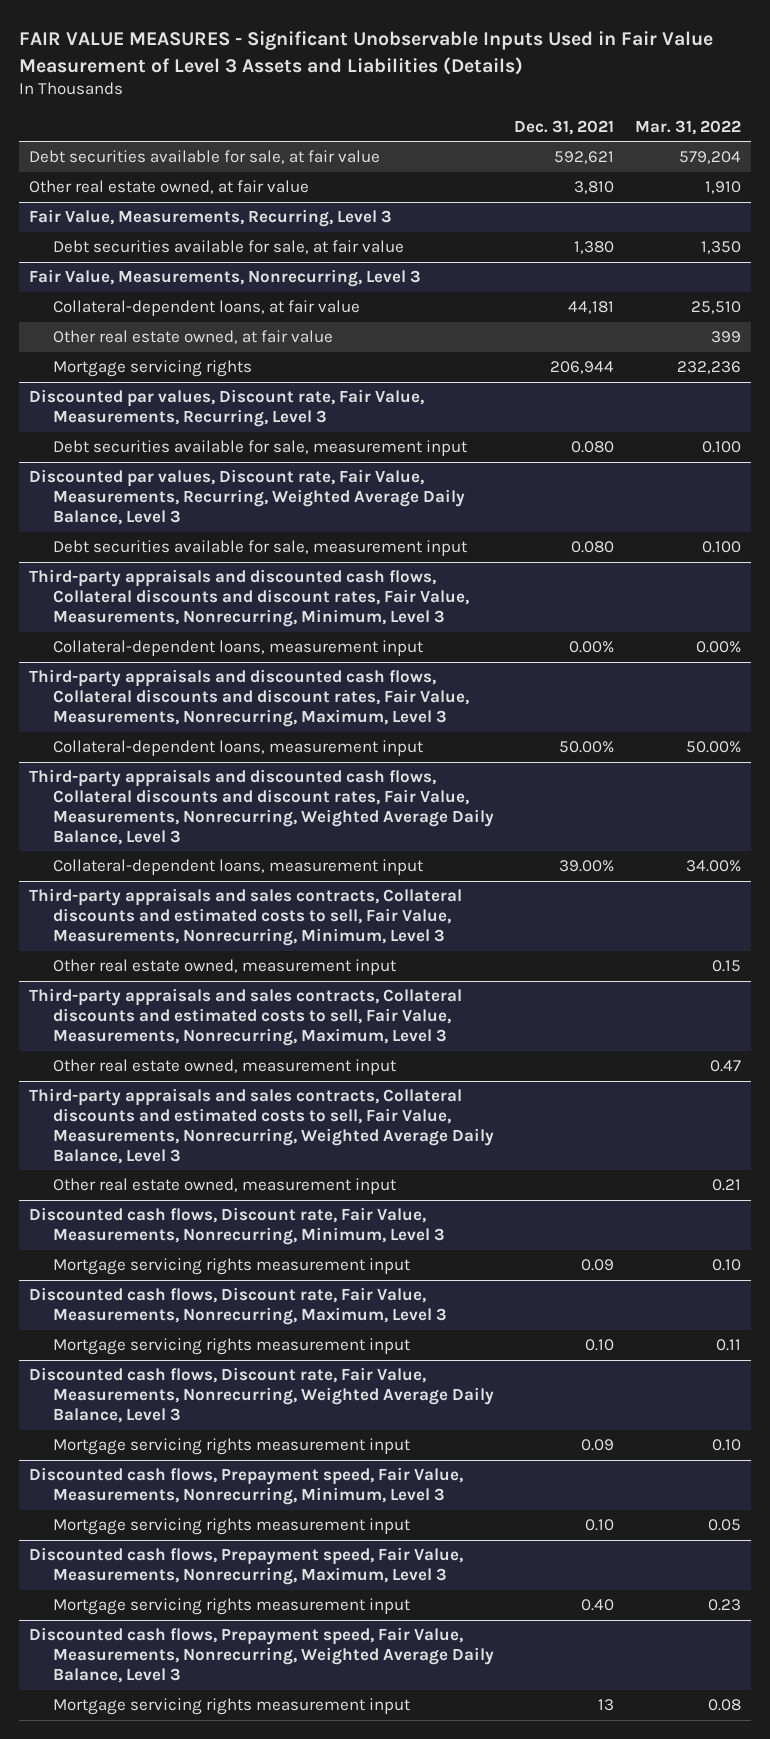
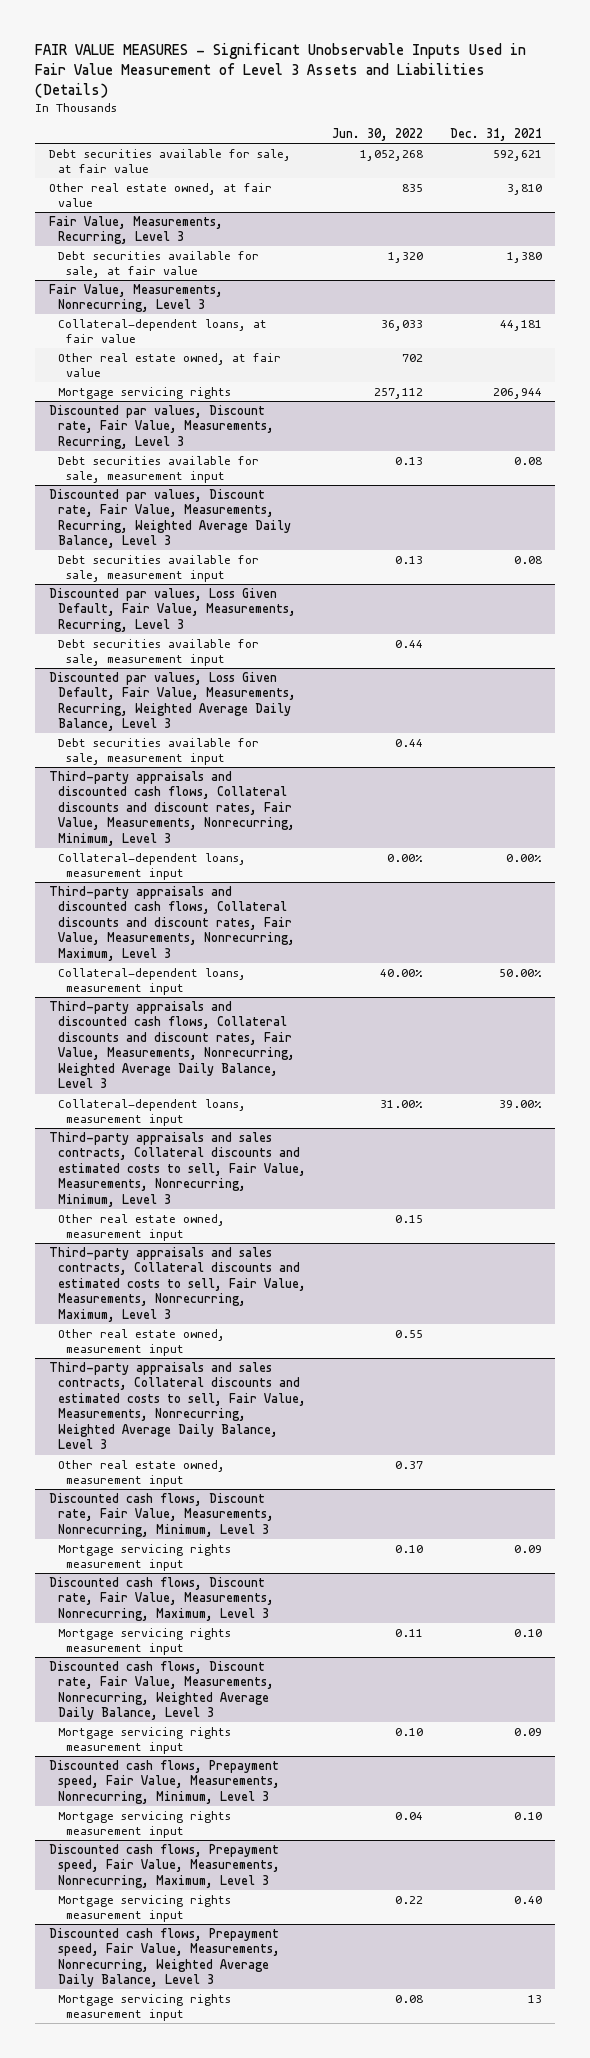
- | Dec. 31, 2021 | Mar. 31, 2022
+ | Jun. 30, 2022 | Dec. 31, 2021
@ Discounted par values, Discount rate, Fair Value, Measurements, Recurring, Level 3
- Debt securities available for sale, measurement input | 0.080 | 0.100
+ Debt securities available for sale, measurement input | 0.13 | 0.08
@ Discounted par values, Discount rate, Fair Value, Measurements, Recurring, Weighted Average Daily Balance, Level 3
- Debt securities available for sale, measurement input | 0.080 | 0.100
+ Debt securities available for sale, measurement input | 0.13 | 0.08
+ Discounted par values, Loss Given Default, Fair Value, Measurements, Recurring, Level 3
+ Debt securities available for sale, measurement input | 0.44 |
+ Discounted par values, Loss Given Default, Fair Value, Measurements, Recurring, Weighted Average Daily Balance, Level 3
+ Debt securities available for sale, measurement input | 0.44 |

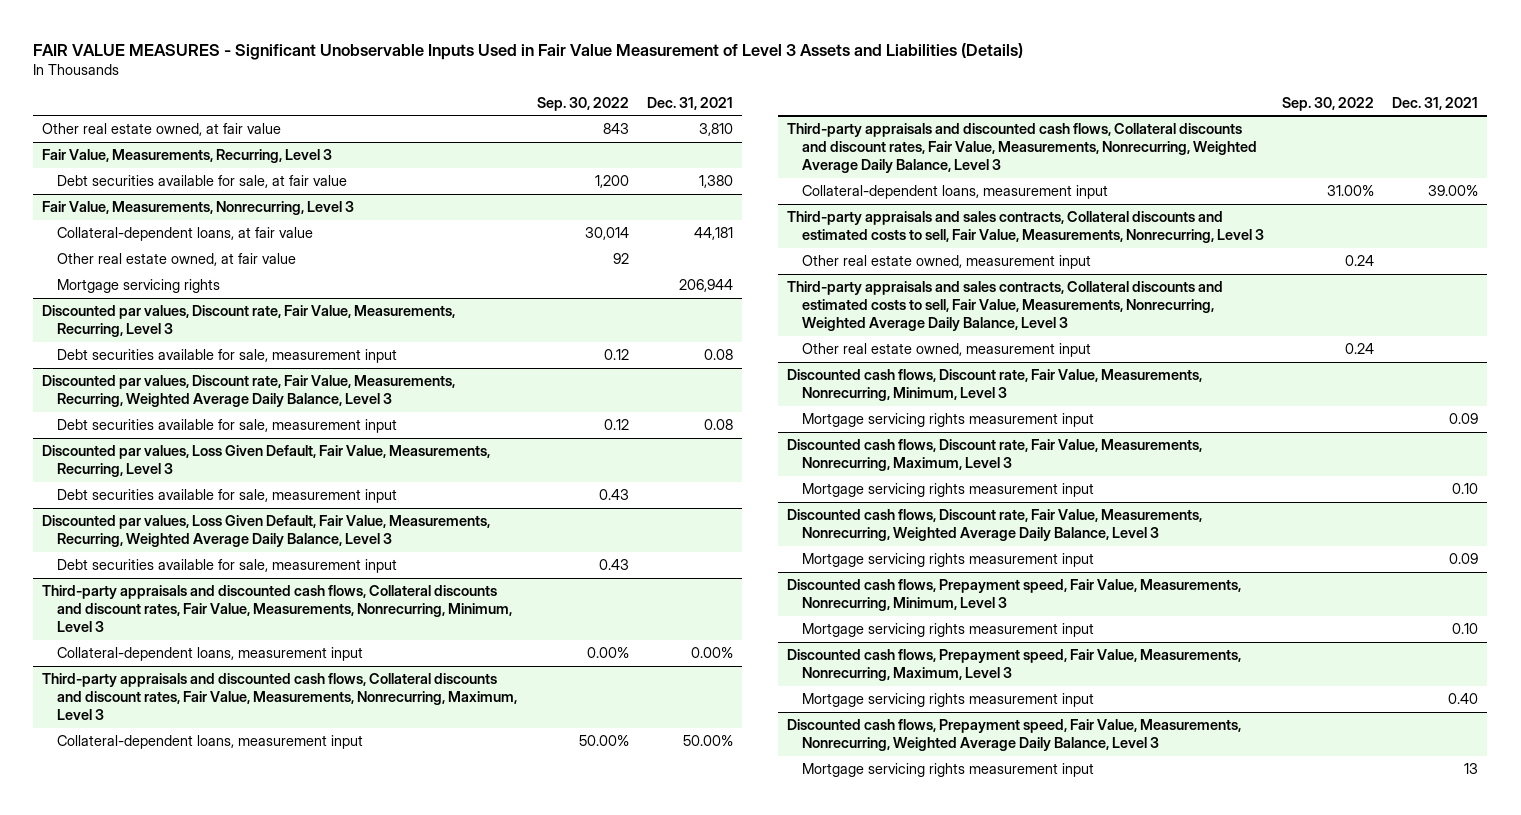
- | Jun. 30, 2022 | Dec. 31, 2021
+ | Sep. 30, 2022 | Dec. 31, 2021
- Debt securities available for sale, at fair value | 1,052,268 | 592,621
- Third-party appraisals and sales contracts, Collateral discounts and estimated costs to sell, Fair Value, Measurements, Nonrecurring, Minimum, Level 3
- Other real estate owned, measurement input | 0.15 |
- Third-party appraisals and sales contracts, Collateral discounts and estimated costs to sell, Fair Value, Measurements, Nonrecurring, Maximum, Level 3
+ Third-party appraisals and sales contracts, Collateral discounts and estimated costs to sell, Fair Value, Measurements, Nonrecurring, Level 3

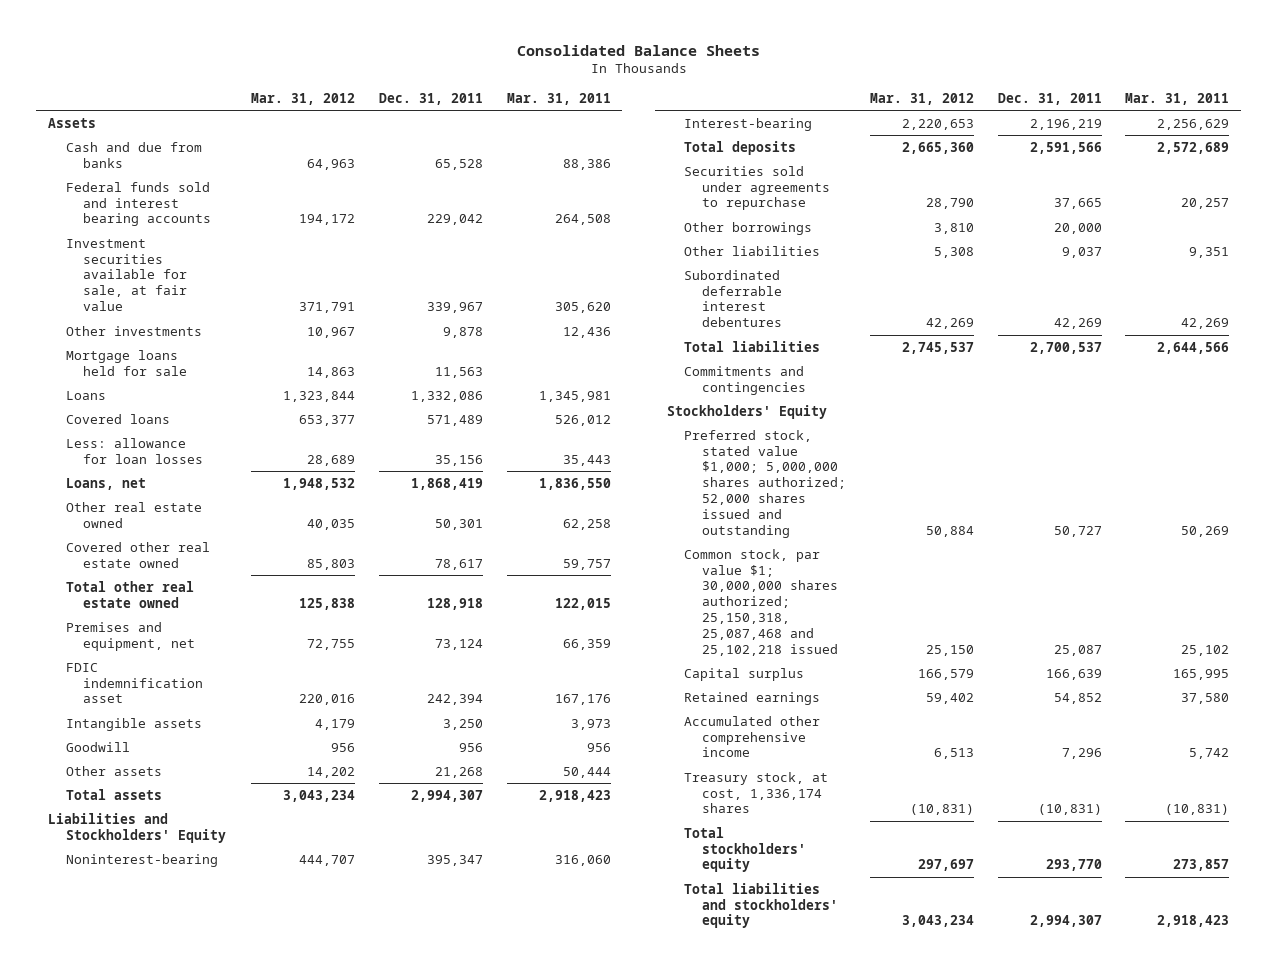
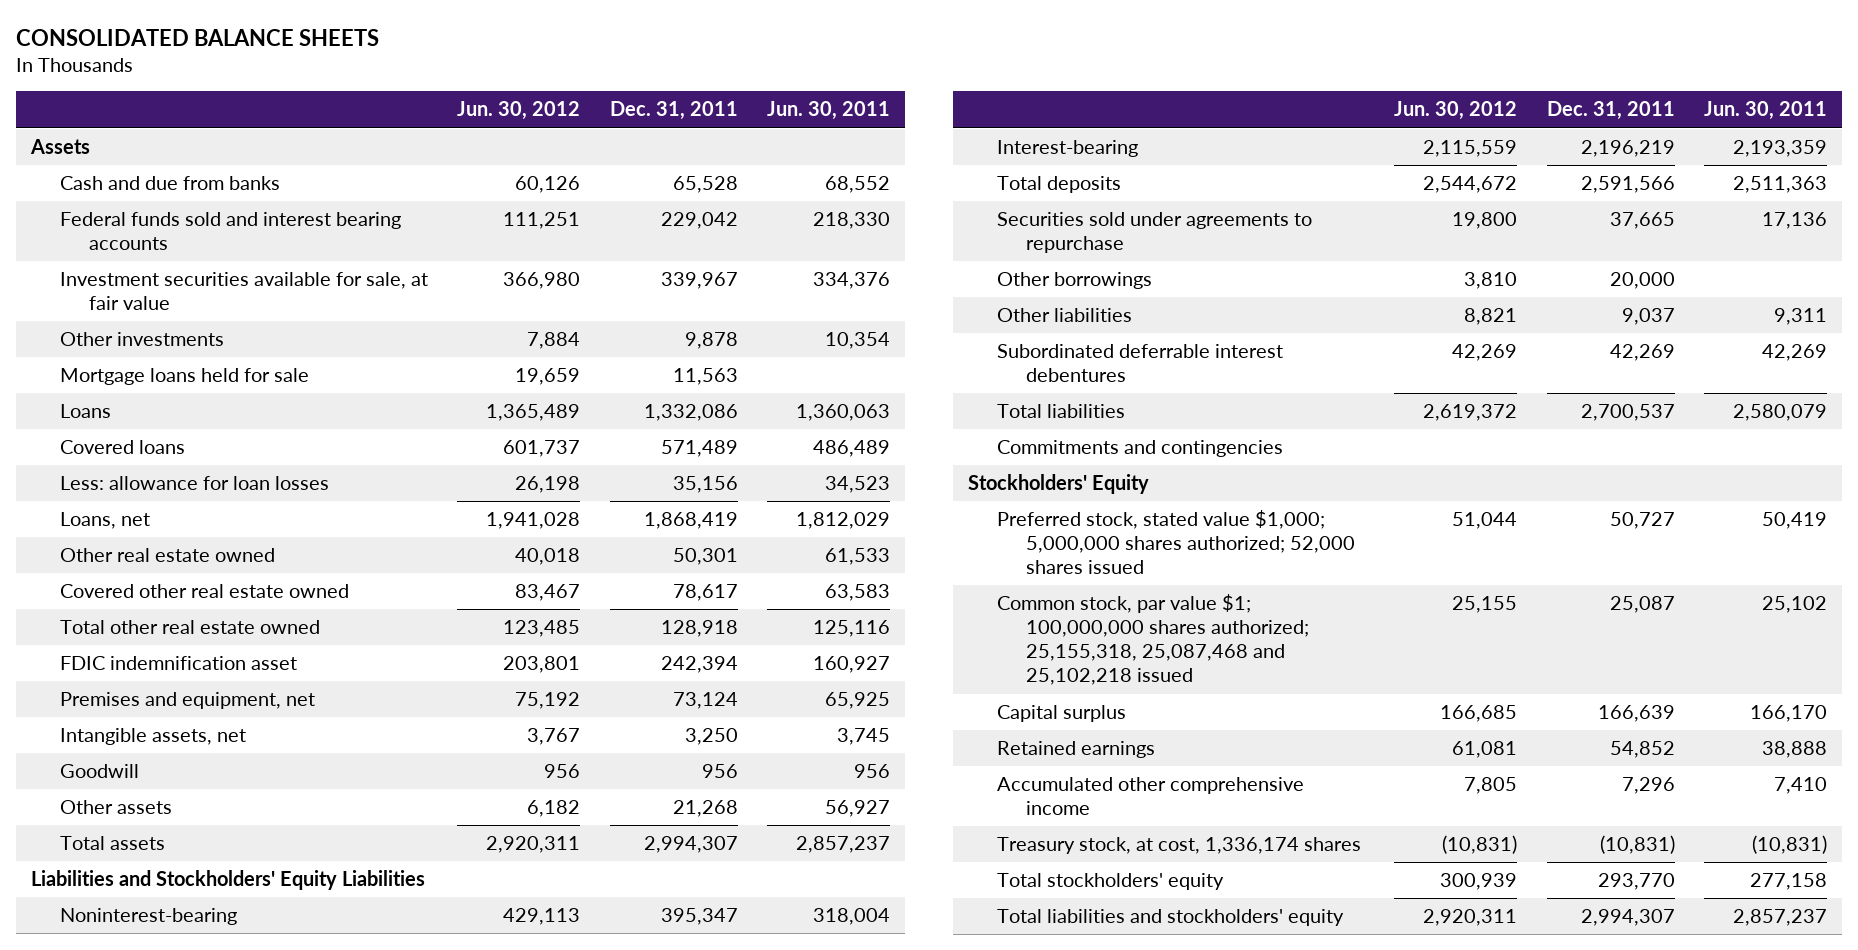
- Consolidated Balance Sheets
+ CONSOLIDATED BALANCE SHEETS
- | Mar. 31, 2012 | Dec. 31, 2011 | Mar. 31, 2011
+ | Jun. 30, 2012 | Dec. 31, 2011 | Jun. 30, 2011
- Intangible assets | 4,179 | 3,250 | 3,973
moved down: Premises and equipment, net | 75,192 | 73,124 | 65,925
+ Intangible assets, net | 3,767 | 3,250 | 3,745
- Liabilities and Stockholders' Equity
+ Liabilities and Stockholders' Equity Liabilities
- Preferred stock, stated value $1,000; 5,000,000 shares authorized; 52,000 shares issued and outstanding | 50,884 | 50,727 | 50,269
- Common stock, par value $1; 30,000,000 shares authorized; 25,150,318, 25,087,468 and 25,102,218 issued | 25,150 | 25,087 | 25,102
+ Preferred stock, stated value $1,000; 5,000,000 shares authorized; 52,000 shares issued | 51,044 | 50,727 | 50,419
+ Common stock, par value $1; 100,000,000 shares authorized; 25,155,318, 25,087,468 and 25,102,218 issued | 25,155 | 25,087 | 25,102

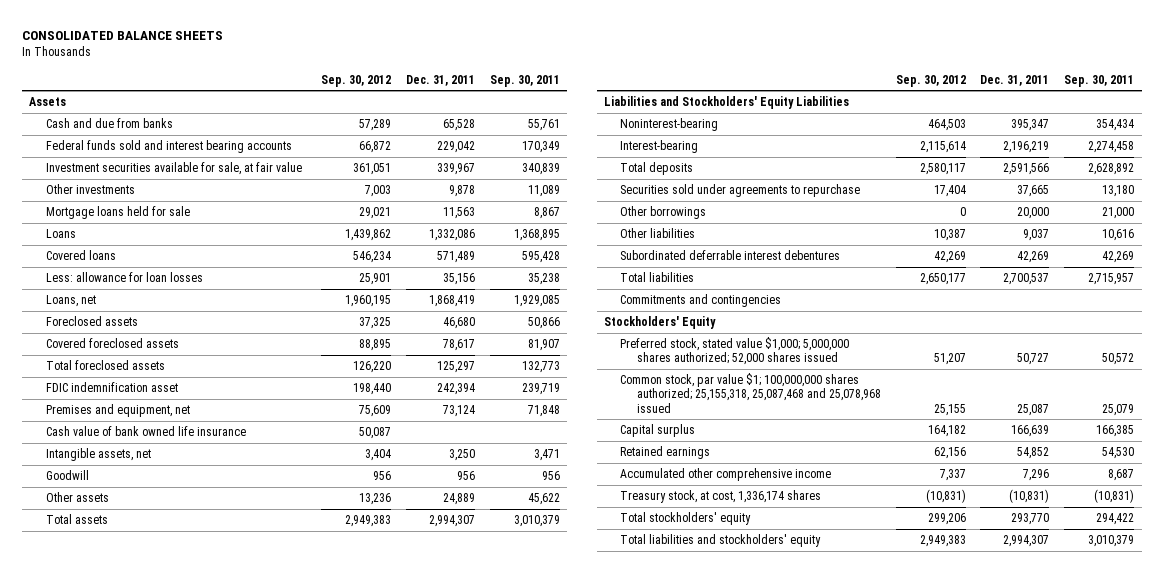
- | Jun. 30, 2012 | Dec. 31, 2011 | Jun. 30, 2011
+ | Sep. 30, 2012 | Dec. 31, 2011 | Sep. 30, 2011
- Other real estate owned | 40,018 | 50,301 | 61,533
- Covered other real estate owned | 83,467 | 78,617 | 63,583
- Total other real estate owned | 123,485 | 128,918 | 125,116
+ Foreclosed assets | 37,325 | 46,680 | 50,866
+ Covered foreclosed assets | 88,895 | 78,617 | 81,907
+ Total foreclosed assets | 126,220 | 125,297 | 132,773
+ Cash value of bank owned life insurance | 50,087 | |
- Other assets | 6,182 | 21,268 | 56,927
+ Other assets | 13,236 | 24,889 | 45,622
- Common stock, par value $1; 100,000,000 shares authorized; 25,155,318, 25,087,468 and 25,102,218 issued | 25,155 | 25,087 | 25,102
+ Common stock, par value $1; 100,000,000 shares authorized; 25,155,318, 25,087,468 and 25,078,968 issued | 25,155 | 25,087 | 25,079

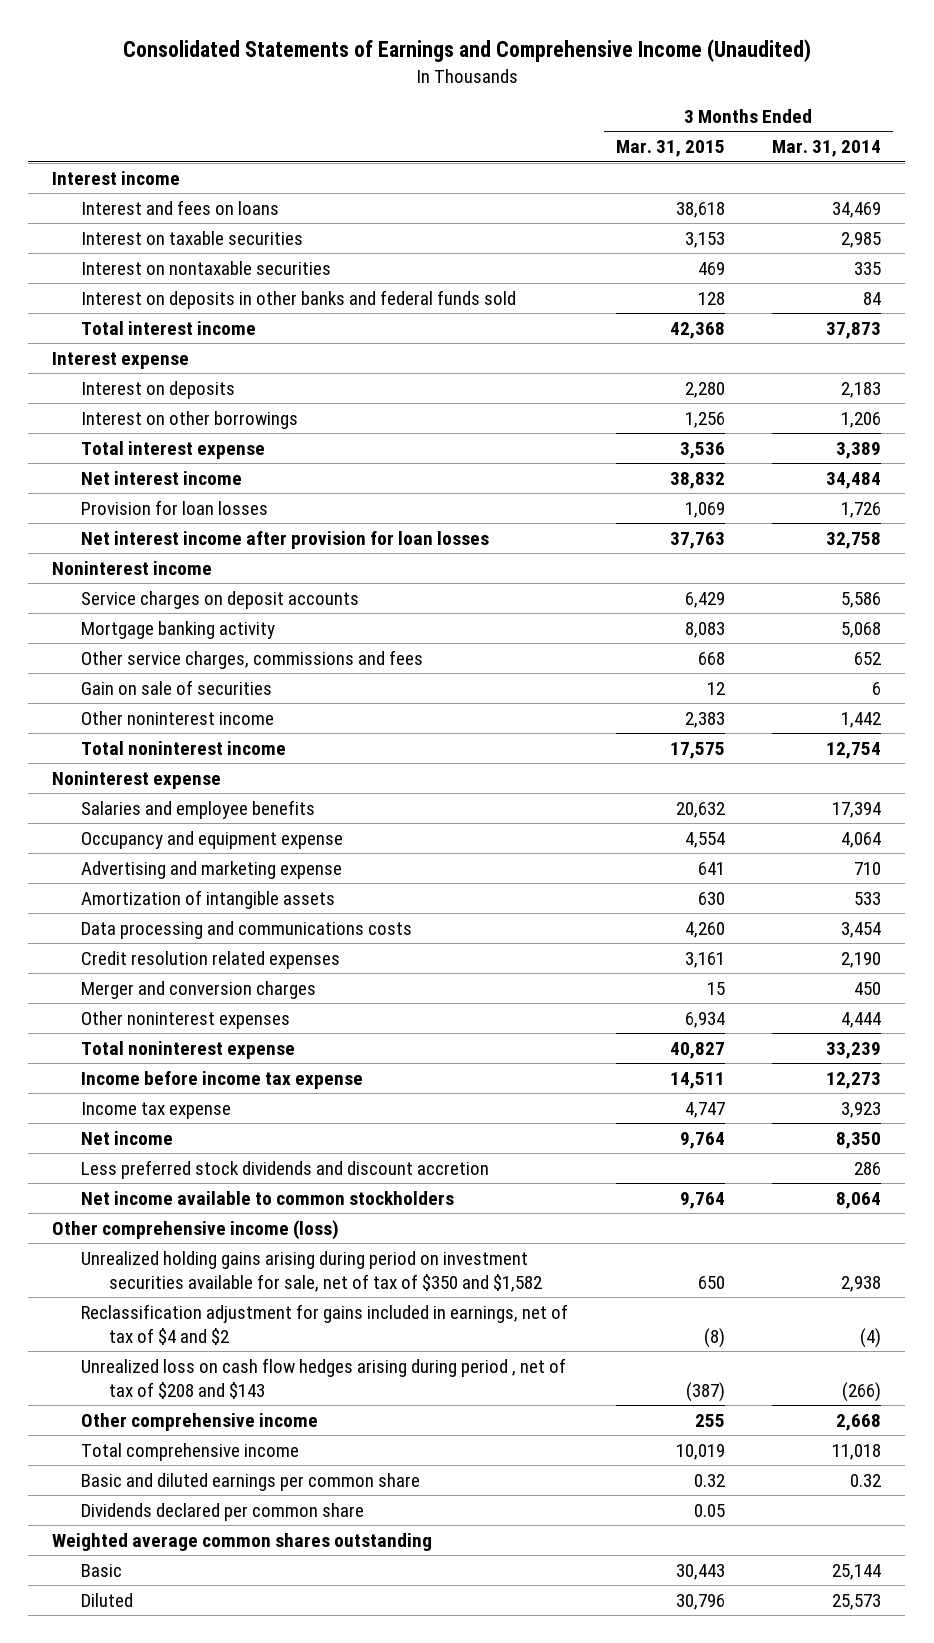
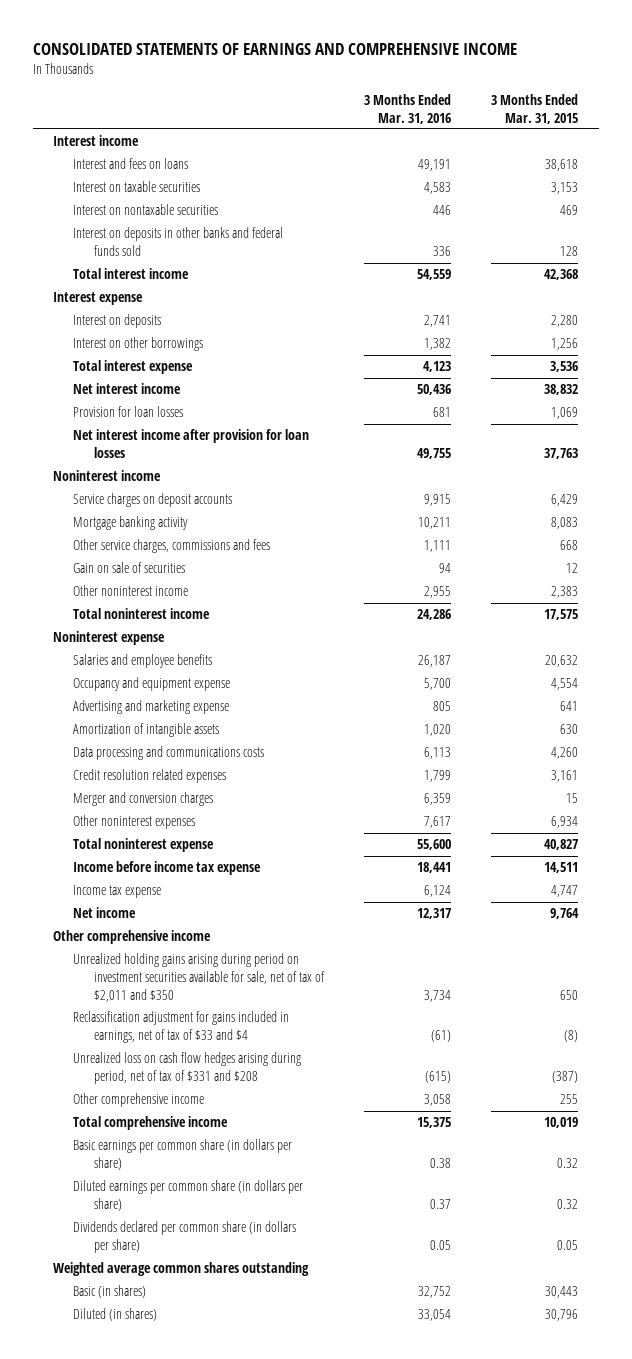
- Consolidated Statements of Earnings and Comprehensive Income (Unaudited)
+ CONSOLIDATED STATEMENTS OF EARNINGS AND COMPREHENSIVE INCOME
- | 3 Months Ended Mar. 31, 2015 | 3 Months Ended Mar. 31, 2014
+ | 3 Months Ended Mar. 31, 2016 | 3 Months Ended Mar. 31, 2015
- Less preferred stock dividends and discount accretion | | 286
- Net income available to common stockholders | 9,764 | 8,064
- Other comprehensive income (loss)
- Unrealized holding gains arising during period on investment securities available for sale, net of tax of $350 and $1,582 | 650 | 2,938
- Reclassification adjustment for gains included in earnings, net of tax of $4 and $2 | (8) | (4)
- Unrealized loss on cash flow hedges arising during period , net of tax of $208 and $143 | (387) | (266)
+ Other comprehensive income
+ Unrealized holding gains arising during period on investment securities available for sale, net of tax of $2,011 and $350 | 3,734 | 650
+ Reclassification adjustment for gains included in earnings, net of tax of $33 and $4 | (61) | (8)
+ Unrealized loss on cash flow hedges arising during period, net of tax of $331 and $208 | (615) | (387)
- Basic and diluted earnings per common share | 0.32 | 0.32
- Dividends declared per common share | 0.05 |
+ Basic earnings per common share (in dollars per share) | 0.38 | 0.32
+ Diluted earnings per common share (in dollars per share) | 0.37 | 0.32
+ Dividends declared per common share (in dollars per share) | 0.05 | 0.05
- Basic | 30,443 | 25,144
- Diluted | 30,796 | 25,573
+ Basic (in shares) | 32,752 | 30,443
+ Diluted (in shares) | 33,054 | 30,796

